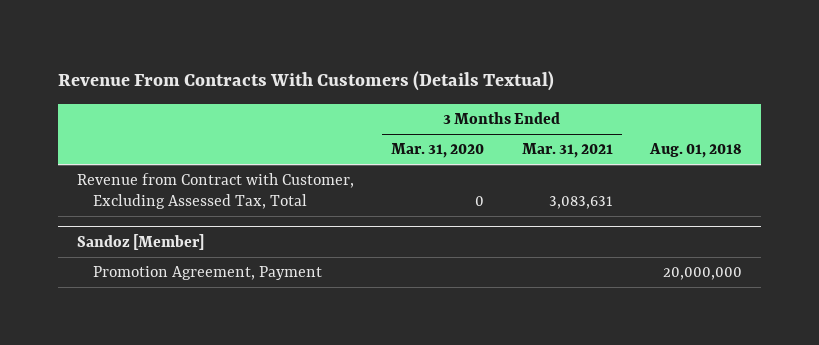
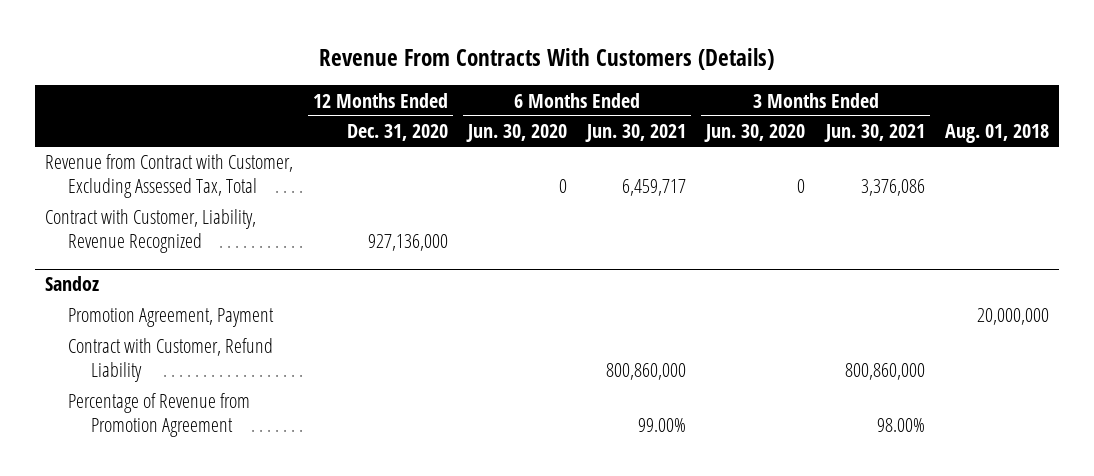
- Revenue From Contracts With Customers (Details Textual)
+ Revenue From Contracts With Customers (Details)
- | 3 Months Ended Mar. 31, 2020 | 3 Months Ended Mar. 31, 2021 | Aug. 01, 2018
+ | 12 Months Ended Dec. 31, 2020 | 6 Months Ended Jun. 30, 2020 | 6 Months Ended Jun. 30, 2021 | 3 Months Ended Jun. 30, 2020 | 3 Months Ended Jun. 30, 2021 | Aug. 01, 2018
- Sandoz [Member]
+ Contract with Customer, Liability, Revenue Recognized | 927,136,000 | | | | |
+ Sandoz
+ Contract with Customer, Refund Liability | | | 800,860,000 | | 800,860,000 |
+ Percentage of Revenue from Promotion Agreement | | | 99.00% | | 98.00% |

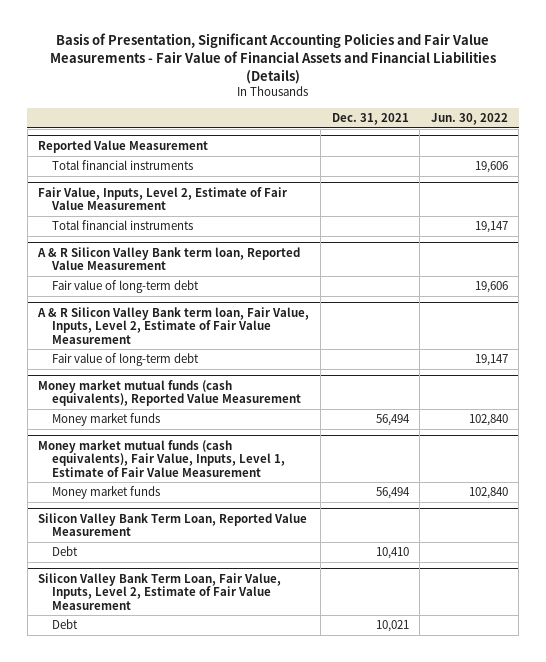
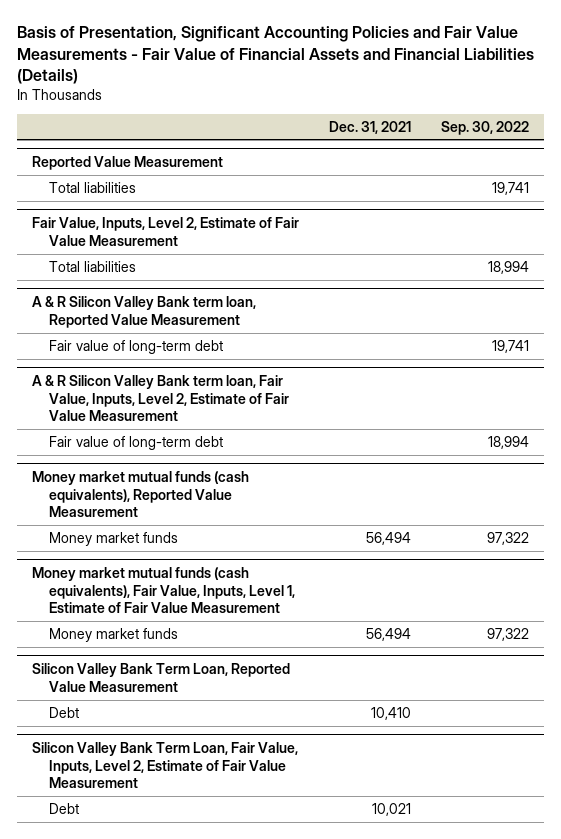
- | Dec. 31, 2021 | Jun. 30, 2022
+ | Dec. 31, 2021 | Sep. 30, 2022
@ Reported Value Measurement
- Total financial instruments | | 19,606
+ Total liabilities | | 19,741
@ Fair Value, Inputs, Level 2, Estimate of Fair Value Measurement
- Total financial instruments | | 19,147
+ Total liabilities | | 18,994

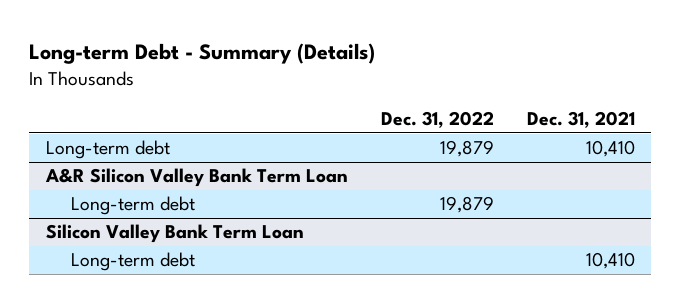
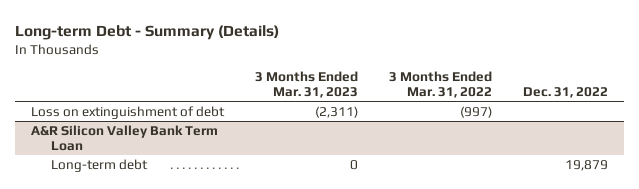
- | Dec. 31, 2022 | Dec. 31, 2021
+ | 3 Months Ended Mar. 31, 2023 | 3 Months Ended Mar. 31, 2022 | Dec. 31, 2022
- Long-term debt | 19,879 | 10,410
+ Loss on extinguishment of debt | (2,311) | (997) |
- Silicon Valley Bank Term Loan
- Long-term debt | | 10,410

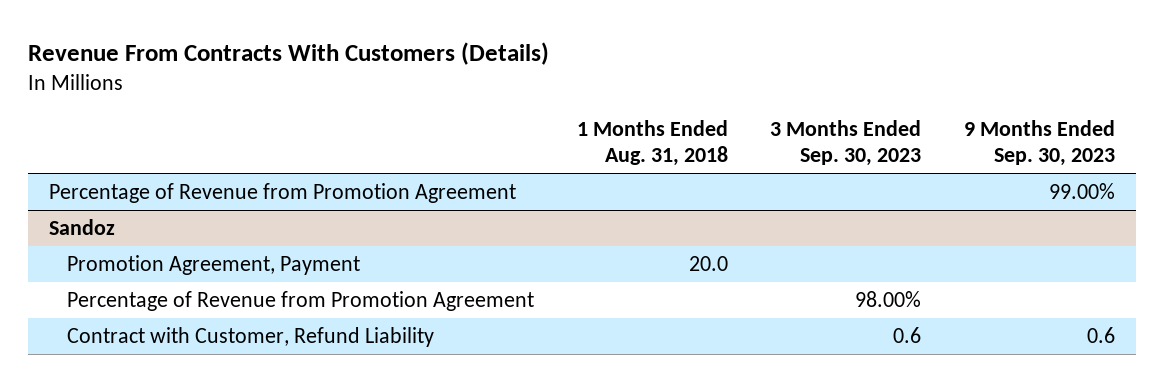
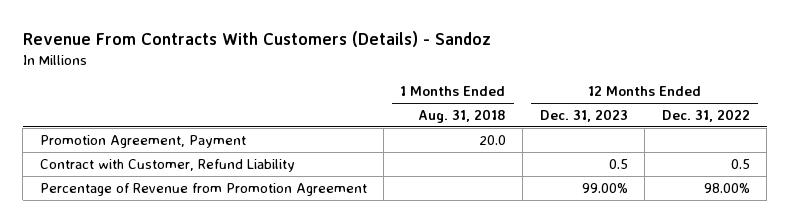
- Revenue From Contracts With Customers (Details)
+ Revenue From Contracts With Customers (Details) - Sandoz
- | 1 Months Ended Aug. 31, 2018 | 3 Months Ended Sep. 30, 2023 | 9 Months Ended Sep. 30, 2023
+ | 1 Months Ended Aug. 31, 2018 | 12 Months Ended Dec. 31, 2023 | 12 Months Ended Dec. 31, 2022
+ Promotion Agreement, Payment | 20.0 | |
+ Contract with Customer, Refund Liability | | 0.5 | 0.5
- Sandoz
- Promotion Agreement, Payment | 20.0 | |
- Percentage of Revenue from Promotion Agreement | | 98.00% |
- Contract with Customer, Refund Liability | | 0.6 | 0.6

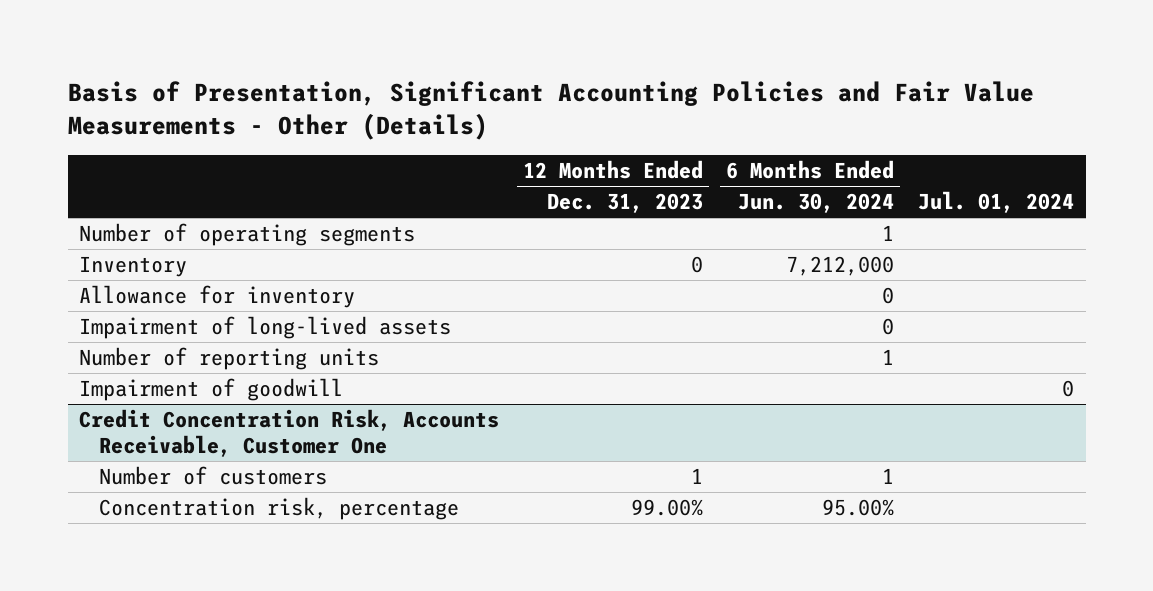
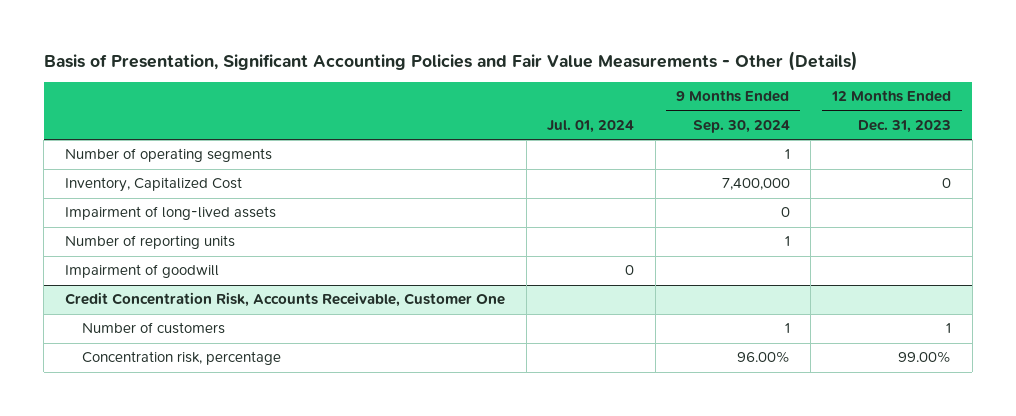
- | 12 Months Ended Dec. 31, 2023 | 6 Months Ended Jun. 30, 2024 | Jul. 01, 2024
+ | Jul. 01, 2024 | 9 Months Ended Sep. 30, 2024 | 12 Months Ended Dec. 31, 2023
- Inventory | 0 | 7,212,000 |
- Allowance for inventory | | 0 |
+ Inventory, Capitalized Cost | | 7,400,000 | 0

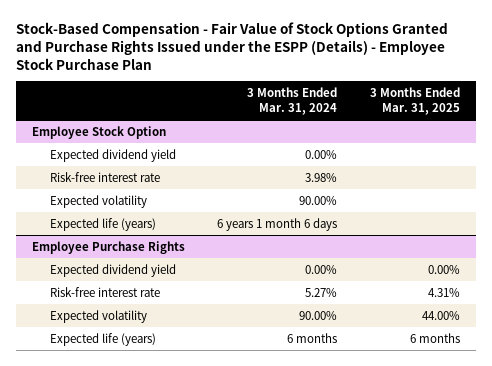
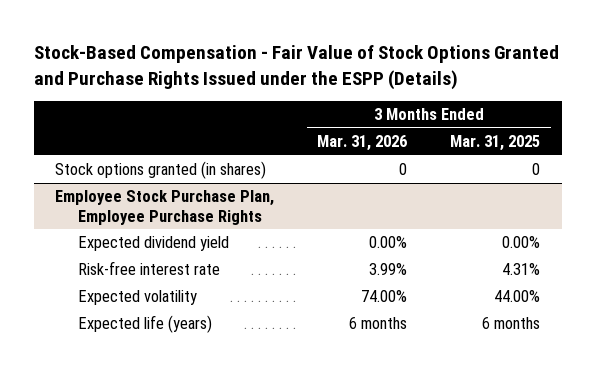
- Stock-Based Compensation - Fair Value of Stock Options Granted and Purchase Rights Issued under the ESPP (Details) - Employee Stock Purchase Plan
+ Stock-Based Compensation - Fair Value of Stock Options Granted and Purchase Rights Issued under the ESPP (Details)
- | 3 Months Ended Mar. 31, 2024 | 3 Months Ended Mar. 31, 2025
+ | 3 Months Ended Mar. 31, 2026 | 3 Months Ended Mar. 31, 2025
- Employee Stock Option
- Expected dividend yield | 0.00% |
- Risk-free interest rate | 3.98% |
- Expected volatility | 90.00% |
- Expected life (years) | 6 years 1 month 6 days |
- Employee Purchase Rights
+ Stock options granted (in shares) | 0 | 0
+ Employee Stock Purchase Plan, Employee Purchase Rights

